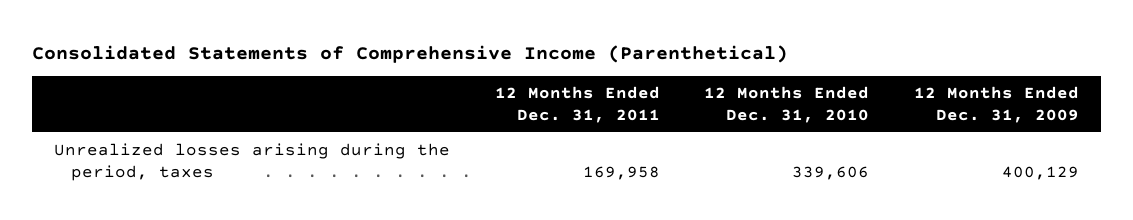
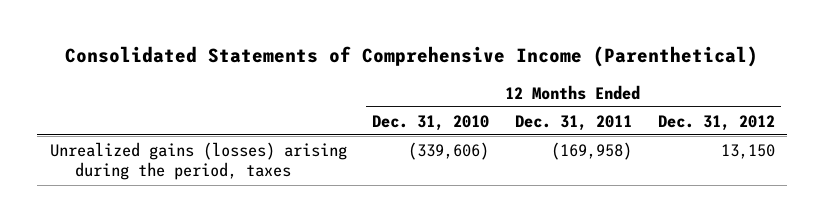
- | 12 Months Ended Dec. 31, 2011 | 12 Months Ended Dec. 31, 2010 | 12 Months Ended Dec. 31, 2009
+ | 12 Months Ended Dec. 31, 2010 | 12 Months Ended Dec. 31, 2011 | 12 Months Ended Dec. 31, 2012
- Unrealized losses arising during the period, taxes | 169,958 | 339,606 | 400,129
+ Unrealized gains (losses) arising during the period, taxes | (339,606) | (169,958) | 13,150

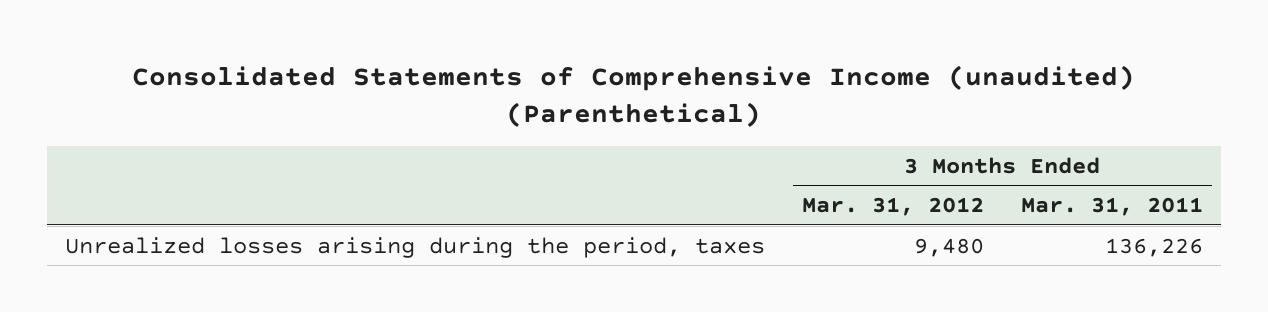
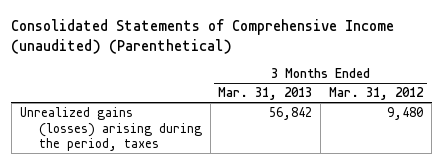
- | 3 Months Ended Mar. 31, 2012 | 3 Months Ended Mar. 31, 2011
+ | 3 Months Ended Mar. 31, 2013 | 3 Months Ended Mar. 31, 2012
- Unrealized losses arising during the period, taxes | 9,480 | 136,226
+ Unrealized gains (losses) arising during the period, taxes | 56,842 | 9,480

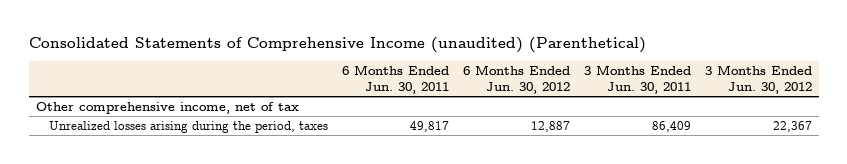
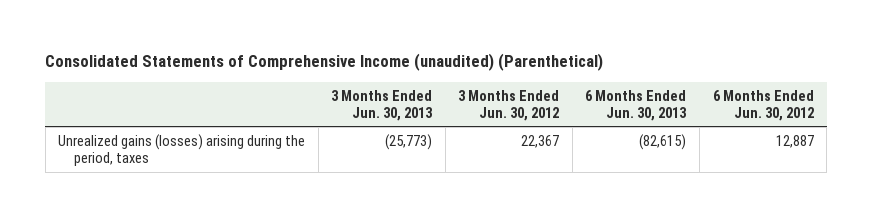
- | 6 Months Ended Jun. 30, 2011 | 6 Months Ended Jun. 30, 2012 | 3 Months Ended Jun. 30, 2011 | 3 Months Ended Jun. 30, 2012
+ | 3 Months Ended Jun. 30, 2013 | 3 Months Ended Jun. 30, 2012 | 6 Months Ended Jun. 30, 2013 | 6 Months Ended Jun. 30, 2012
- Other comprehensive income, net of tax
- Unrealized losses arising during the period, taxes | 49,817 | 12,887 | 86,409 | 22,367
+ Unrealized gains (losses) arising during the period, taxes | (25,773) | 22,367 | (82,615) | 12,887

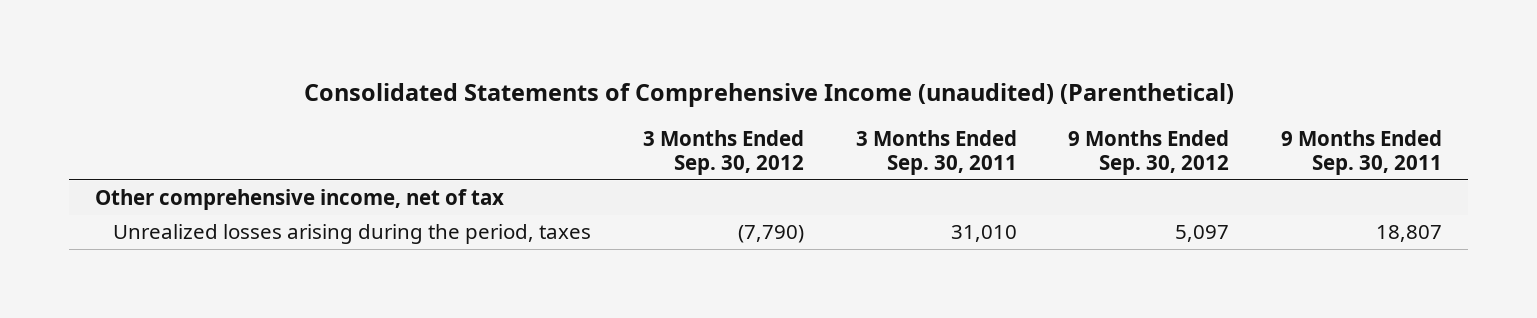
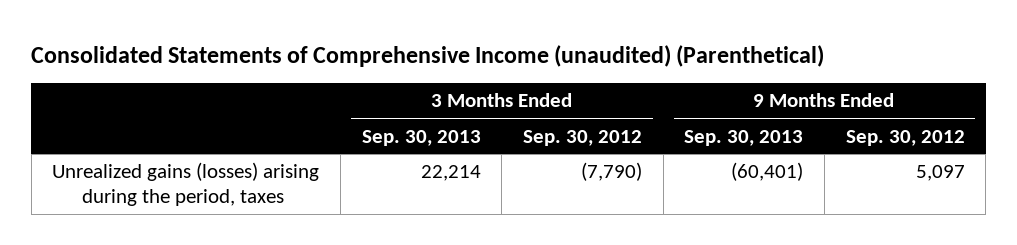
- | 3 Months Ended Sep. 30, 2012 | 3 Months Ended Sep. 30, 2011 | 9 Months Ended Sep. 30, 2012 | 9 Months Ended Sep. 30, 2011
+ | 3 Months Ended Sep. 30, 2013 | 3 Months Ended Sep. 30, 2012 | 9 Months Ended Sep. 30, 2013 | 9 Months Ended Sep. 30, 2012
- Other comprehensive income, net of tax
- Unrealized losses arising during the period, taxes | (7,790) | 31,010 | 5,097 | 18,807
+ Unrealized gains (losses) arising during the period, taxes | 22,214 | (7,790) | (60,401) | 5,097

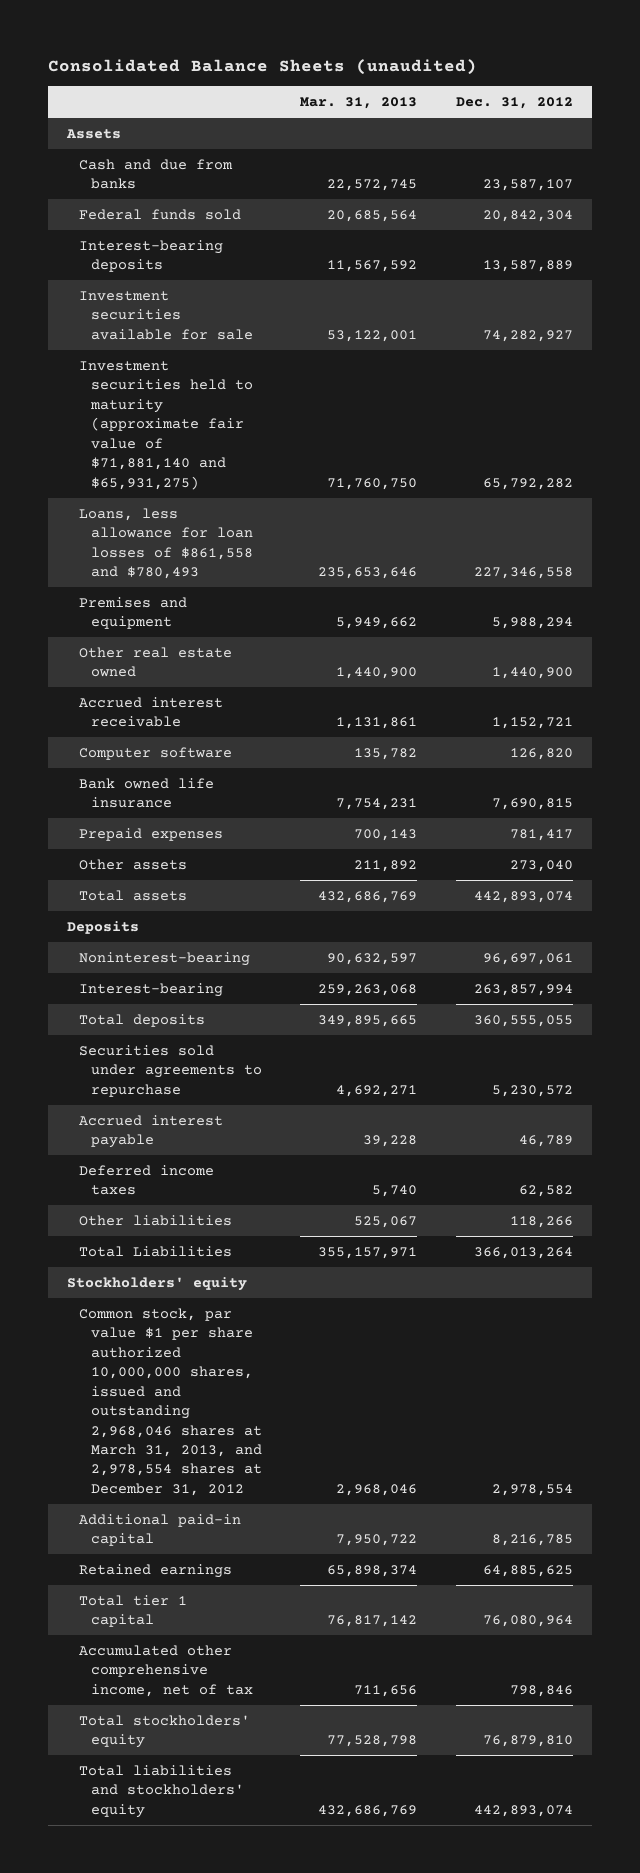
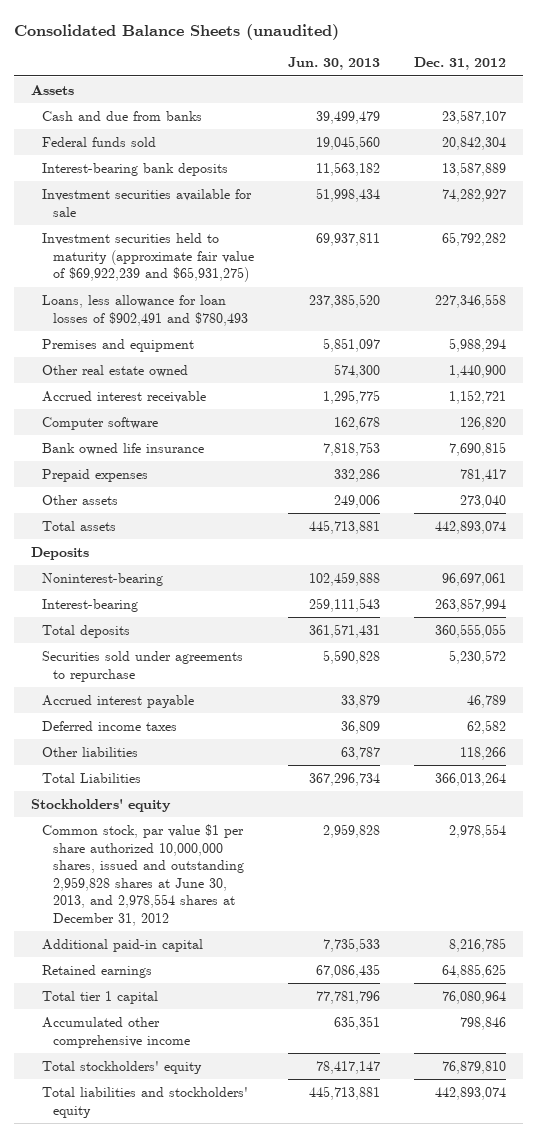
- | Mar. 31, 2013 | Dec. 31, 2012
+ | Jun. 30, 2013 | Dec. 31, 2012
- Interest-bearing deposits | 11,567,592 | 13,587,889
+ Interest-bearing bank deposits | 11,563,182 | 13,587,889
- Investment securities held to maturity (approximate fair value of $71,881,140 and $65,931,275) | 71,760,750 | 65,792,282
- Loans, less allowance for loan losses of $861,558 and $780,493 | 235,653,646 | 227,346,558
+ Investment securities held to maturity (approximate fair value of $69,922,239 and $65,931,275) | 69,937,811 | 65,792,282
+ Loans, less allowance for loan losses of $902,491 and $780,493 | 237,385,520 | 227,346,558
- Common stock, par value $1 per share authorized 10,000,000 shares, issued and outstanding 2,968,046 shares at March 31, 2013, and 2,978,554 shares at December 31, 2012 | 2,968,046 | 2,978,554
+ Common stock, par value $1 per share authorized 10,000,000 shares, issued and outstanding 2,959,828 shares at June 30, 2013, and 2,978,554 shares at December 31, 2012 | 2,959,828 | 2,978,554
- Accumulated other comprehensive income, net of tax | 711,656 | 798,846
+ Accumulated other comprehensive income | 635,351 | 798,846

